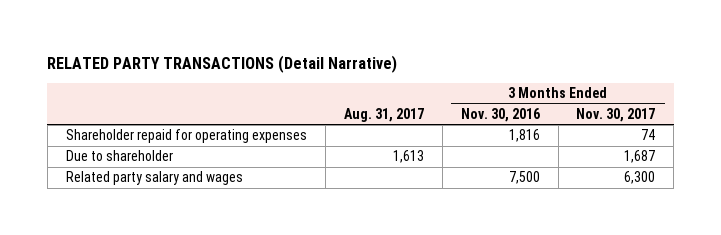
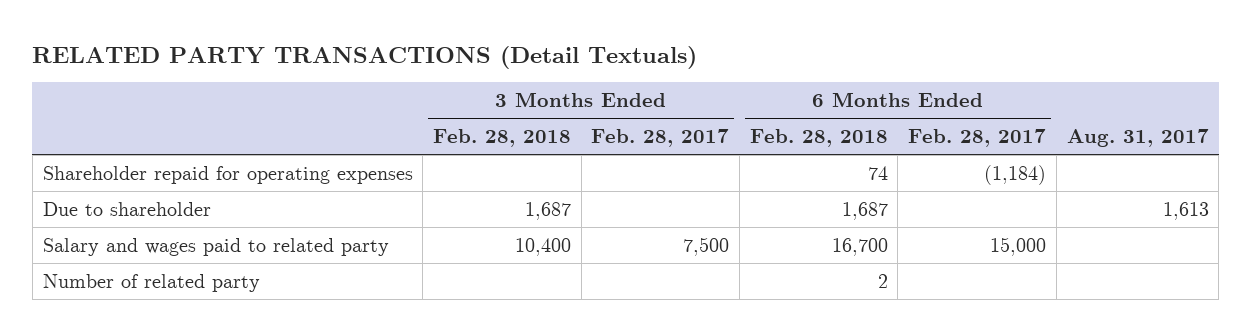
- RELATED PARTY TRANSACTIONS (Detail Narrative)
+ RELATED PARTY TRANSACTIONS (Detail Textuals)
- | Aug. 31, 2017 | 3 Months Ended Nov. 30, 2016 | 3 Months Ended Nov. 30, 2017
+ | 3 Months Ended Feb. 28, 2018 | 3 Months Ended Feb. 28, 2017 | 6 Months Ended Feb. 28, 2018 | 6 Months Ended Feb. 28, 2017 | Aug. 31, 2017
- Related party salary and wages | | 7,500 | 6,300
+ Salary and wages paid to related party | 10,400 | 7,500 | 16,700 | 15,000 |
+ Number of related party | | | 2 | |

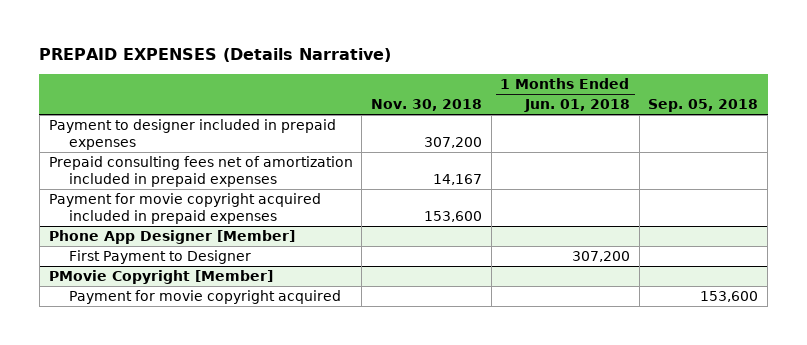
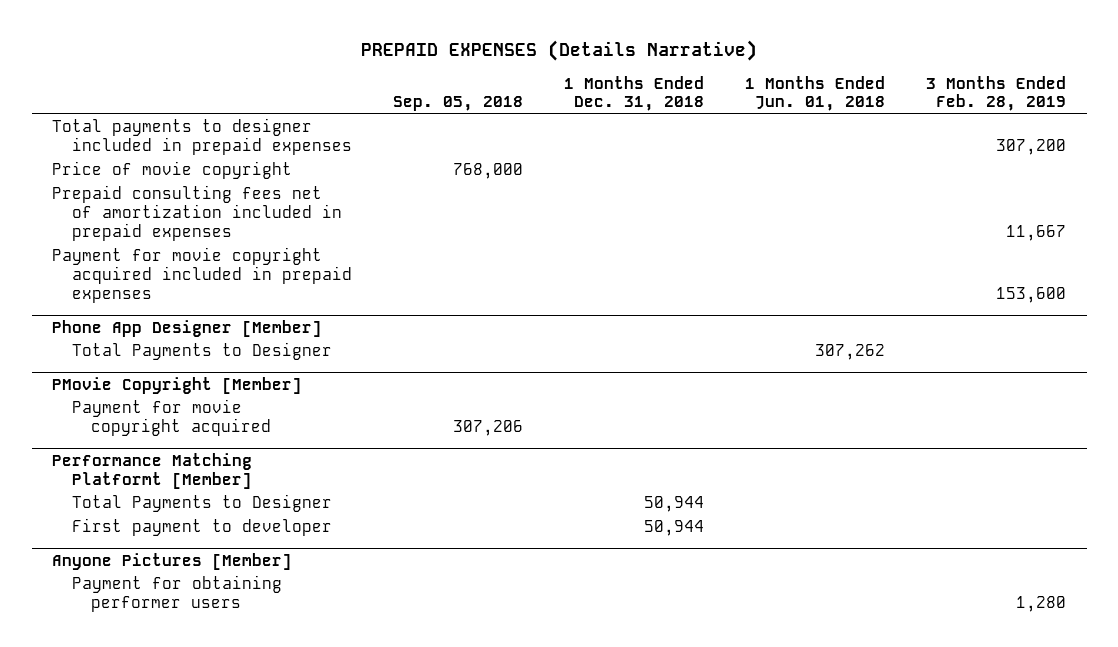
- | Nov. 30, 2018 | 1 Months Ended Jun. 01, 2018 | Sep. 05, 2018
+ | Sep. 05, 2018 | 1 Months Ended Dec. 31, 2018 | 1 Months Ended Jun. 01, 2018 | 3 Months Ended Feb. 28, 2019
- Payment to designer included in prepaid expenses | 307,200 | |
+ Total payments to designer included in prepaid expenses | | | | 307,200
+ Price of movie copyright | 768,000 | | |
@ Phone App Designer [Member]
- First Payment to Designer | | 307,200 |
+ Total Payments to Designer | | | 307,262 |
@ PMovie Copyright [Member]
- Payment for movie copyright acquired | | | 153,600
+ Payment for movie copyright acquired | 307,206 | | |
+ Performance Matching Platformt [Member]
+ Total Payments to Designer | | 50,944 | |
+ First payment to developer | | 50,944 | |
+ Anyone Pictures [Member]
+ Payment for obtaining performer users | | | | 1,280

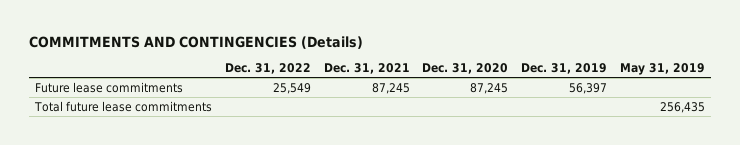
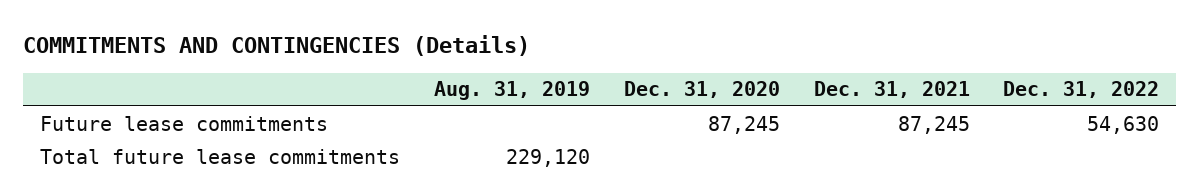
- | Dec. 31, 2022 | Dec. 31, 2021 | Dec. 31, 2020 | Dec. 31, 2019 | May 31, 2019
+ | Aug. 31, 2019 | Dec. 31, 2020 | Dec. 31, 2021 | Dec. 31, 2022
- Future lease commitments | 25,549 | 87,245 | 87,245 | 56,397 |
+ Future lease commitments | | 87,245 | 87,245 | 54,630

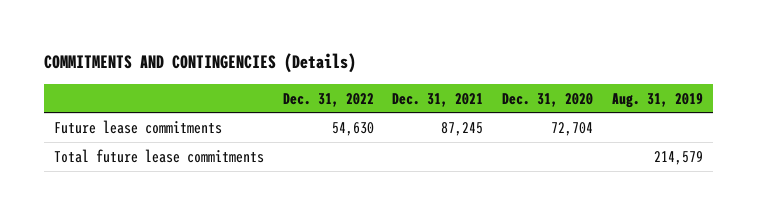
- | Aug. 31, 2019 | Dec. 31, 2020 | Dec. 31, 2021 | Dec. 31, 2022
+ | Dec. 31, 2022 | Dec. 31, 2021 | Dec. 31, 2020 | Aug. 31, 2019
- Future lease commitments | | 87,245 | 87,245 | 54,630
- Total future lease commitments | 229,120 | | |
+ Future lease commitments | 54,630 | 87,245 | 72,704 |
+ Total future lease commitments | | | | 214,579

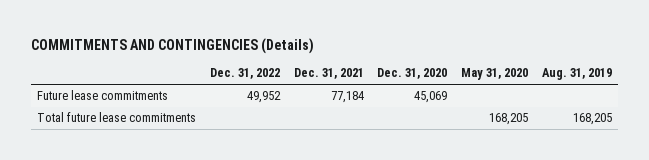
- | Dec. 31, 2022 | Dec. 31, 2021 | Dec. 31, 2020 | Aug. 31, 2019
+ | Dec. 31, 2022 | Dec. 31, 2021 | Dec. 31, 2020 | May 31, 2020 | Aug. 31, 2019
- Future lease commitments | 54,630 | 87,245 | 72,704 |
- Total future lease commitments | | | | 214,579
+ Future lease commitments | 49,952 | 77,184 | 45,069 | |
+ Total future lease commitments | | | | 168,205 | 168,205

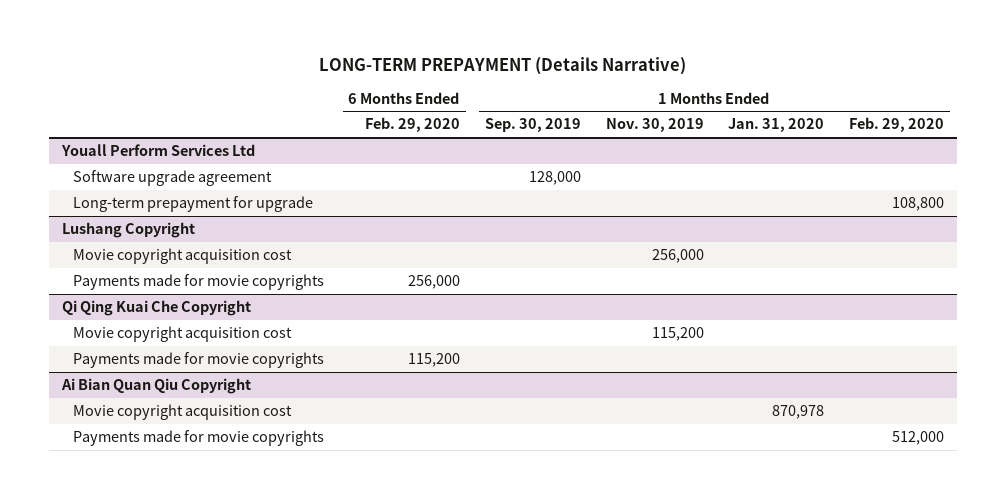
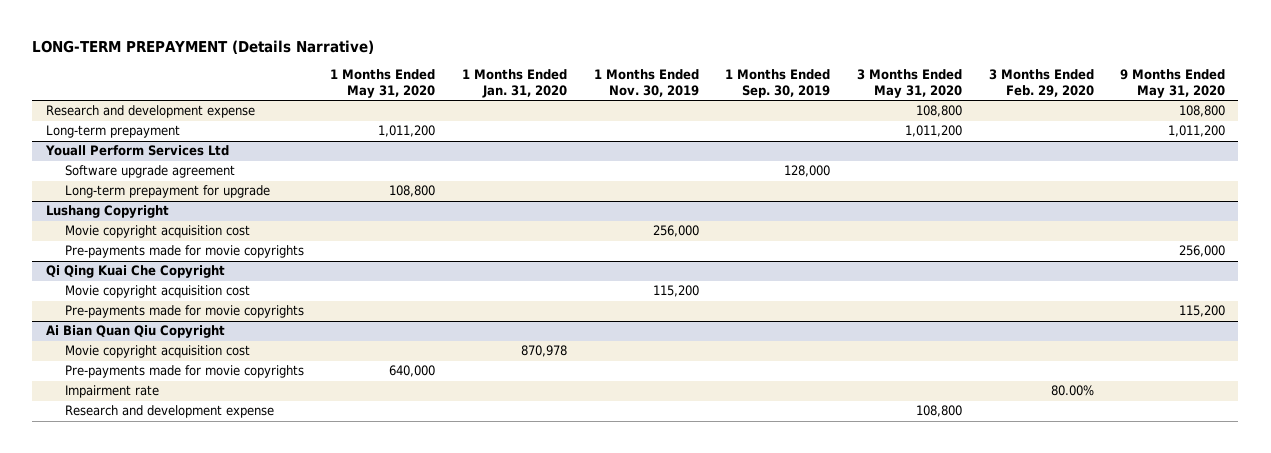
- | 6 Months Ended Feb. 29, 2020 | 1 Months Ended Sep. 30, 2019 | 1 Months Ended Nov. 30, 2019 | 1 Months Ended Jan. 31, 2020 | 1 Months Ended Feb. 29, 2020
+ | 1 Months Ended May 31, 2020 | 1 Months Ended Jan. 31, 2020 | 1 Months Ended Nov. 30, 2019 | 1 Months Ended Sep. 30, 2019 | 3 Months Ended May 31, 2020 | 3 Months Ended Feb. 29, 2020 | 9 Months Ended May 31, 2020
+ Research and development expense | | | | | 108,800 | | 108,800
+ Long-term prepayment | 1,011,200 | | | | 1,011,200 | | 1,011,200
@ Lushang Copyright
- Payments made for movie copyrights | 256,000 | | | |
+ Pre-payments made for movie copyrights | | | | | | | 256,000
@ Qi Qing Kuai Che Copyright
- Payments made for movie copyrights | 115,200 | | | |
+ Pre-payments made for movie copyrights | | | | | | | 115,200
@ Ai Bian Quan Qiu Copyright
- Payments made for movie copyrights | | | | | 512,000
+ Pre-payments made for movie copyrights | 640,000 | | | | | |
+ Impairment rate | | | | | | 80.00% |
+ Research and development expense | | | | | 108,800 | |

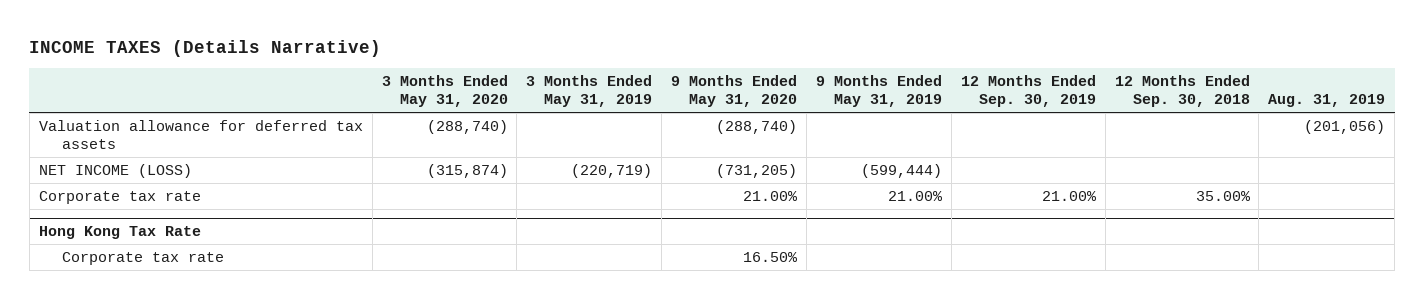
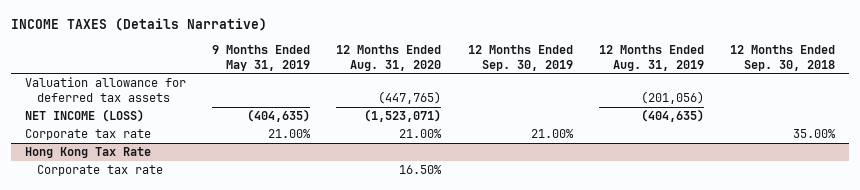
- | 3 Months Ended May 31, 2020 | 3 Months Ended May 31, 2019 | 9 Months Ended May 31, 2020 | 9 Months Ended May 31, 2019 | 12 Months Ended Sep. 30, 2019 | 12 Months Ended Sep. 30, 2018 | Aug. 31, 2019
+ | 9 Months Ended May 31, 2019 | 12 Months Ended Aug. 31, 2020 | 12 Months Ended Sep. 30, 2019 | 12 Months Ended Aug. 31, 2019 | 12 Months Ended Sep. 30, 2018
- NET INCOME (LOSS) | (315,874) | (220,719) | (731,205) | (599,444) | | |
+ NET INCOME (LOSS) | (404,635) | (1,523,071) | | (404,635) |

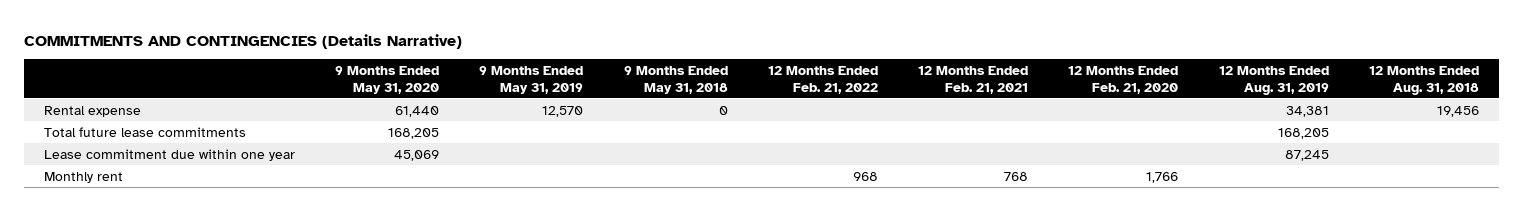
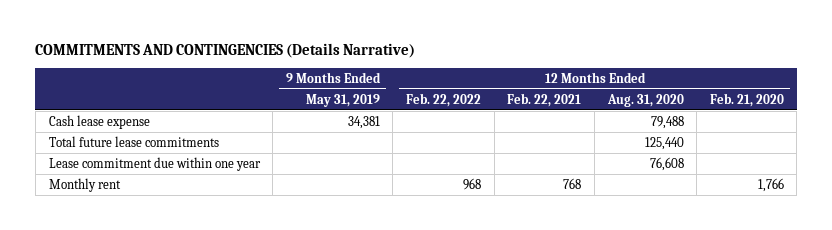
- | 9 Months Ended May 31, 2020 | 9 Months Ended May 31, 2019 | 9 Months Ended May 31, 2018 | 12 Months Ended Feb. 21, 2022 | 12 Months Ended Feb. 21, 2021 | 12 Months Ended Feb. 21, 2020 | 12 Months Ended Aug. 31, 2019 | 12 Months Ended Aug. 31, 2018
+ | 9 Months Ended May 31, 2019 | 12 Months Ended Feb. 22, 2022 | 12 Months Ended Feb. 22, 2021 | 12 Months Ended Aug. 31, 2020 | 12 Months Ended Feb. 21, 2020
- Rental expense | 61,440 | 12,570 | 0 | | | | 34,381 | 19,456
+ Cash lease expense | 34,381 | | | 79,488 |

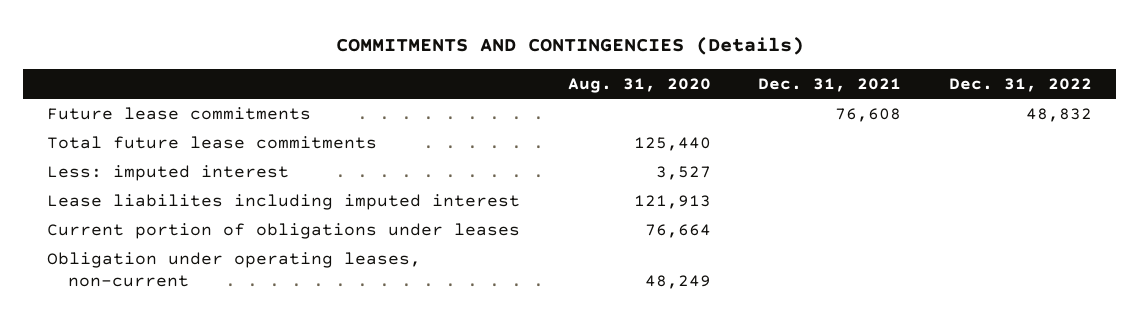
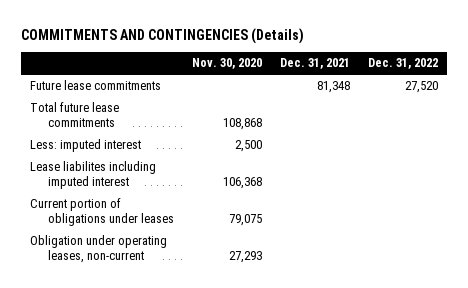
- | Aug. 31, 2020 | Dec. 31, 2021 | Dec. 31, 2022
+ | Nov. 30, 2020 | Dec. 31, 2021 | Dec. 31, 2022
- Future lease commitments | | 76,608 | 48,832
+ Future lease commitments | | 81,348 | 27,520

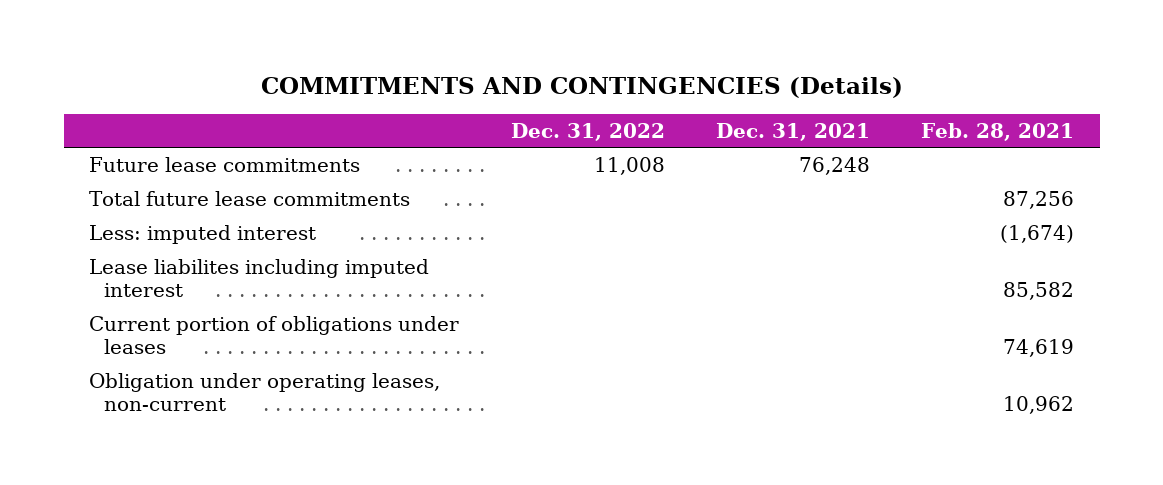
- | Nov. 30, 2020 | Dec. 31, 2021 | Dec. 31, 2022
+ | Dec. 31, 2022 | Dec. 31, 2021 | Feb. 28, 2021
- Future lease commitments | | 81,348 | 27,520
+ Future lease commitments | 11,008 | 76,248 |

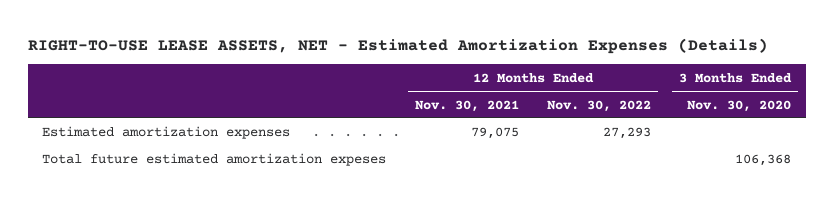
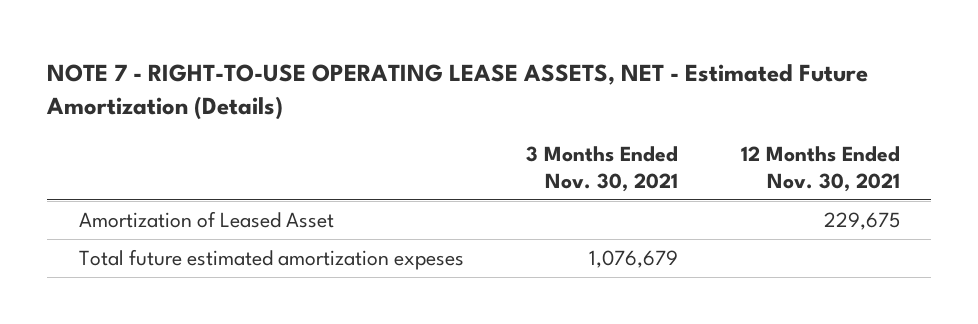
- RIGHT-TO-USE LEASE ASSETS, NET - Estimated Amortization Expenses (Details)
+ NOTE 7 - RIGHT-TO-USE OPERATING LEASE ASSETS, NET - Estimated Future Amortization (Details)
- | 12 Months Ended Nov. 30, 2021 | 12 Months Ended Nov. 30, 2022 | 3 Months Ended Nov. 30, 2020
+ | 3 Months Ended Nov. 30, 2021 | 12 Months Ended Nov. 30, 2021
- Estimated amortization expenses | 79,075 | 27,293 |
+ Amortization of Leased Asset | | 229,675

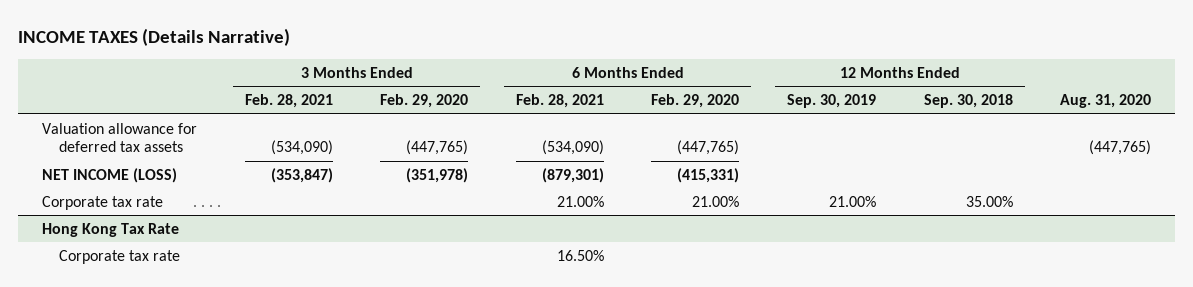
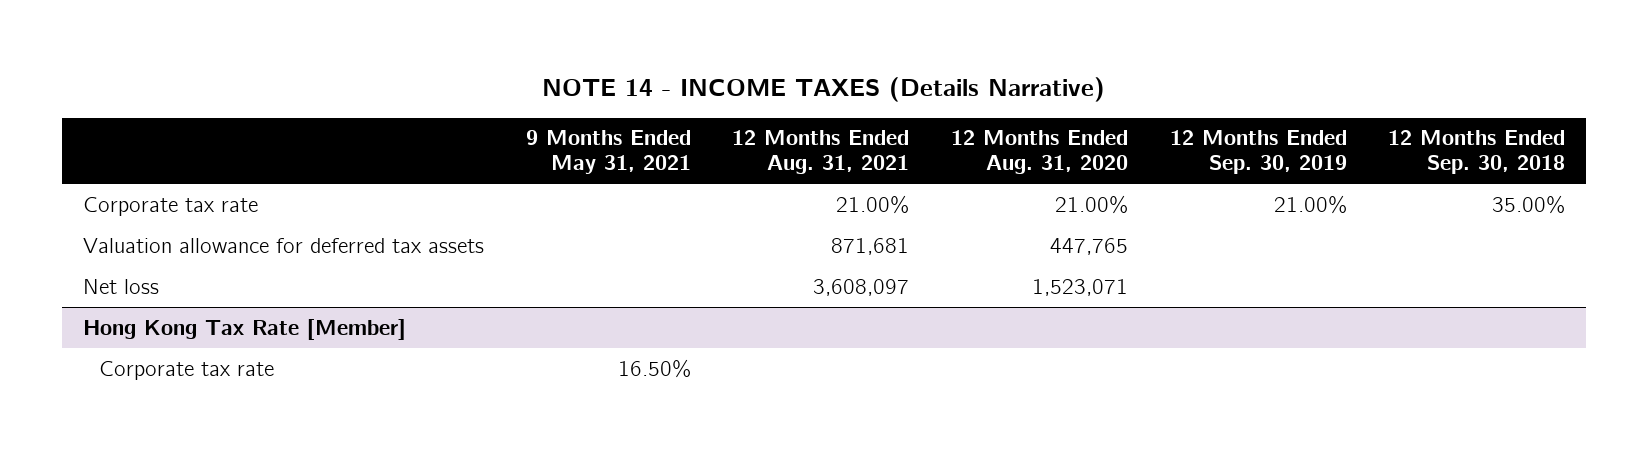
- INCOME TAXES (Details Narrative)
+ NOTE 14 - INCOME TAXES (Details Narrative)
- | 3 Months Ended Feb. 28, 2021 | 3 Months Ended Feb. 29, 2020 | 6 Months Ended Feb. 28, 2021 | 6 Months Ended Feb. 29, 2020 | 12 Months Ended Sep. 30, 2019 | 12 Months Ended Sep. 30, 2018 | Aug. 31, 2020
+ | 9 Months Ended May 31, 2021 | 12 Months Ended Aug. 31, 2021 | 12 Months Ended Aug. 31, 2020 | 12 Months Ended Sep. 30, 2019 | 12 Months Ended Sep. 30, 2018
- NET INCOME (LOSS) | (353,847) | (351,978) | (879,301) | (415,331) | | |
- Hong Kong Tax Rate
moved down: Valuation allowance for deferred tax assets | | 871,681 | 447,765 | |
+ Net loss | | 3,608,097 | 1,523,071 | |
+ Hong Kong Tax Rate [Member]

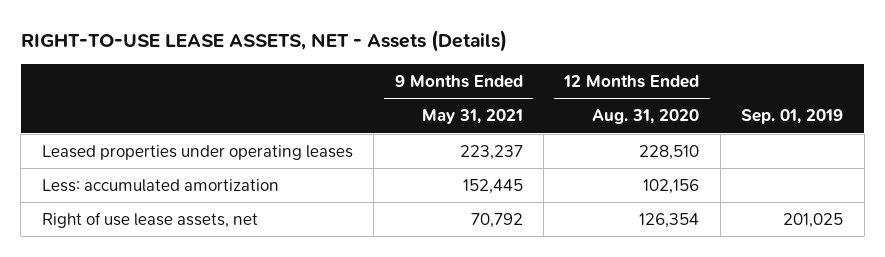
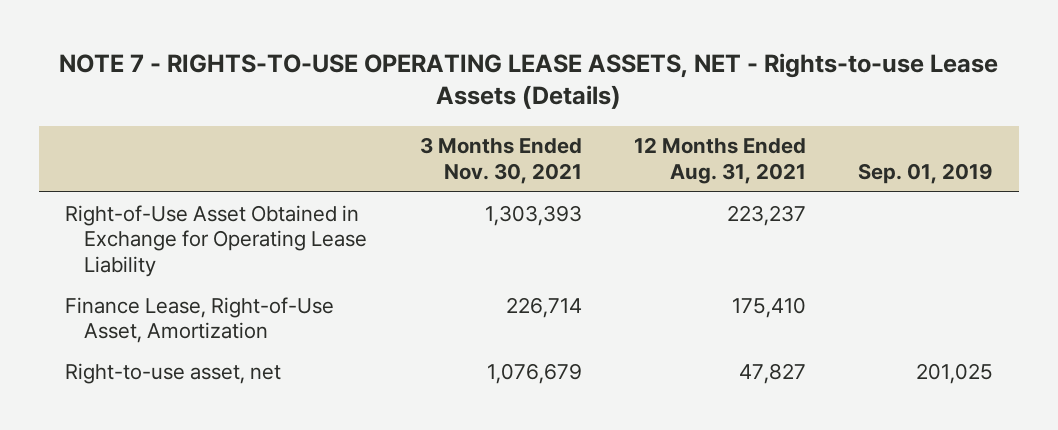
- RIGHT-TO-USE LEASE ASSETS, NET - Assets (Details)
+ NOTE 7 - RIGHTS-TO-USE OPERATING LEASE ASSETS, NET - Rights-to-use Lease Assets (Details)
- | 9 Months Ended May 31, 2021 | 12 Months Ended Aug. 31, 2020 | Sep. 01, 2019
+ | 3 Months Ended Nov. 30, 2021 | 12 Months Ended Aug. 31, 2021 | Sep. 01, 2019
- Leased properties under operating leases | 223,237 | 228,510 |
- Less: accumulated amortization | 152,445 | 102,156 |
- Right of use lease assets, net | 70,792 | 126,354 | 201,025
+ Right-of-Use Asset Obtained in Exchange for Operating Lease Liability | 1,303,393 | 223,237 |
+ Finance Lease, Right-of-Use Asset, Amortization | 226,714 | 175,410 |
+ Right-to-use asset, net | 1,076,679 | 47,827 | 201,025

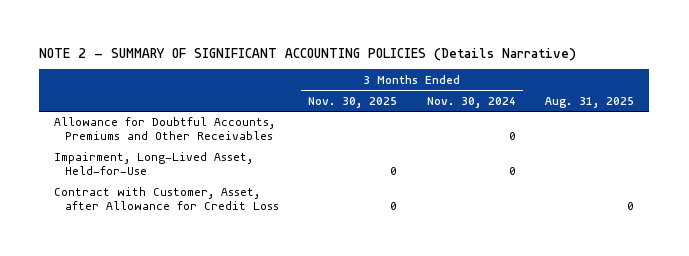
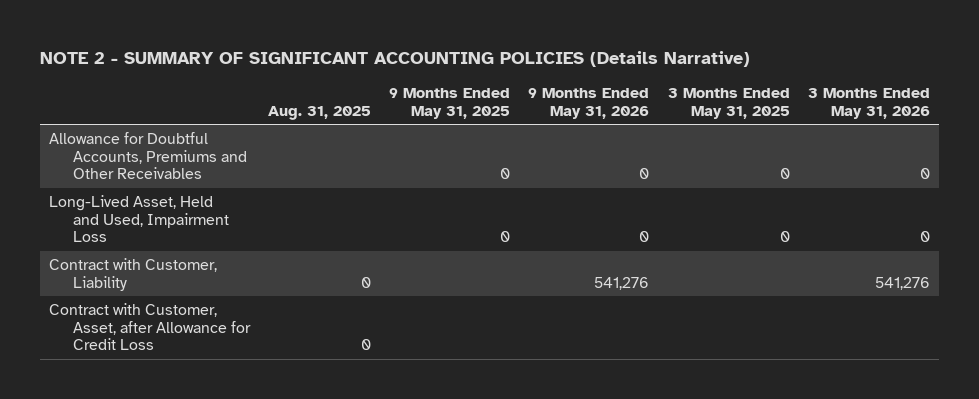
- | 3 Months Ended Nov. 30, 2025 | 3 Months Ended Nov. 30, 2024 | Aug. 31, 2025
+ | Aug. 31, 2025 | 9 Months Ended May 31, 2025 | 9 Months Ended May 31, 2026 | 3 Months Ended May 31, 2025 | 3 Months Ended May 31, 2026
- Impairment, Long-Lived Asset, Held-for-Use | 0 | 0 |
+ Long-Lived Asset, Held and Used, Impairment Loss | | 0 | 0 | 0 | 0
+ Contract with Customer, Liability | 0 | | 541,276 | | 541,276

